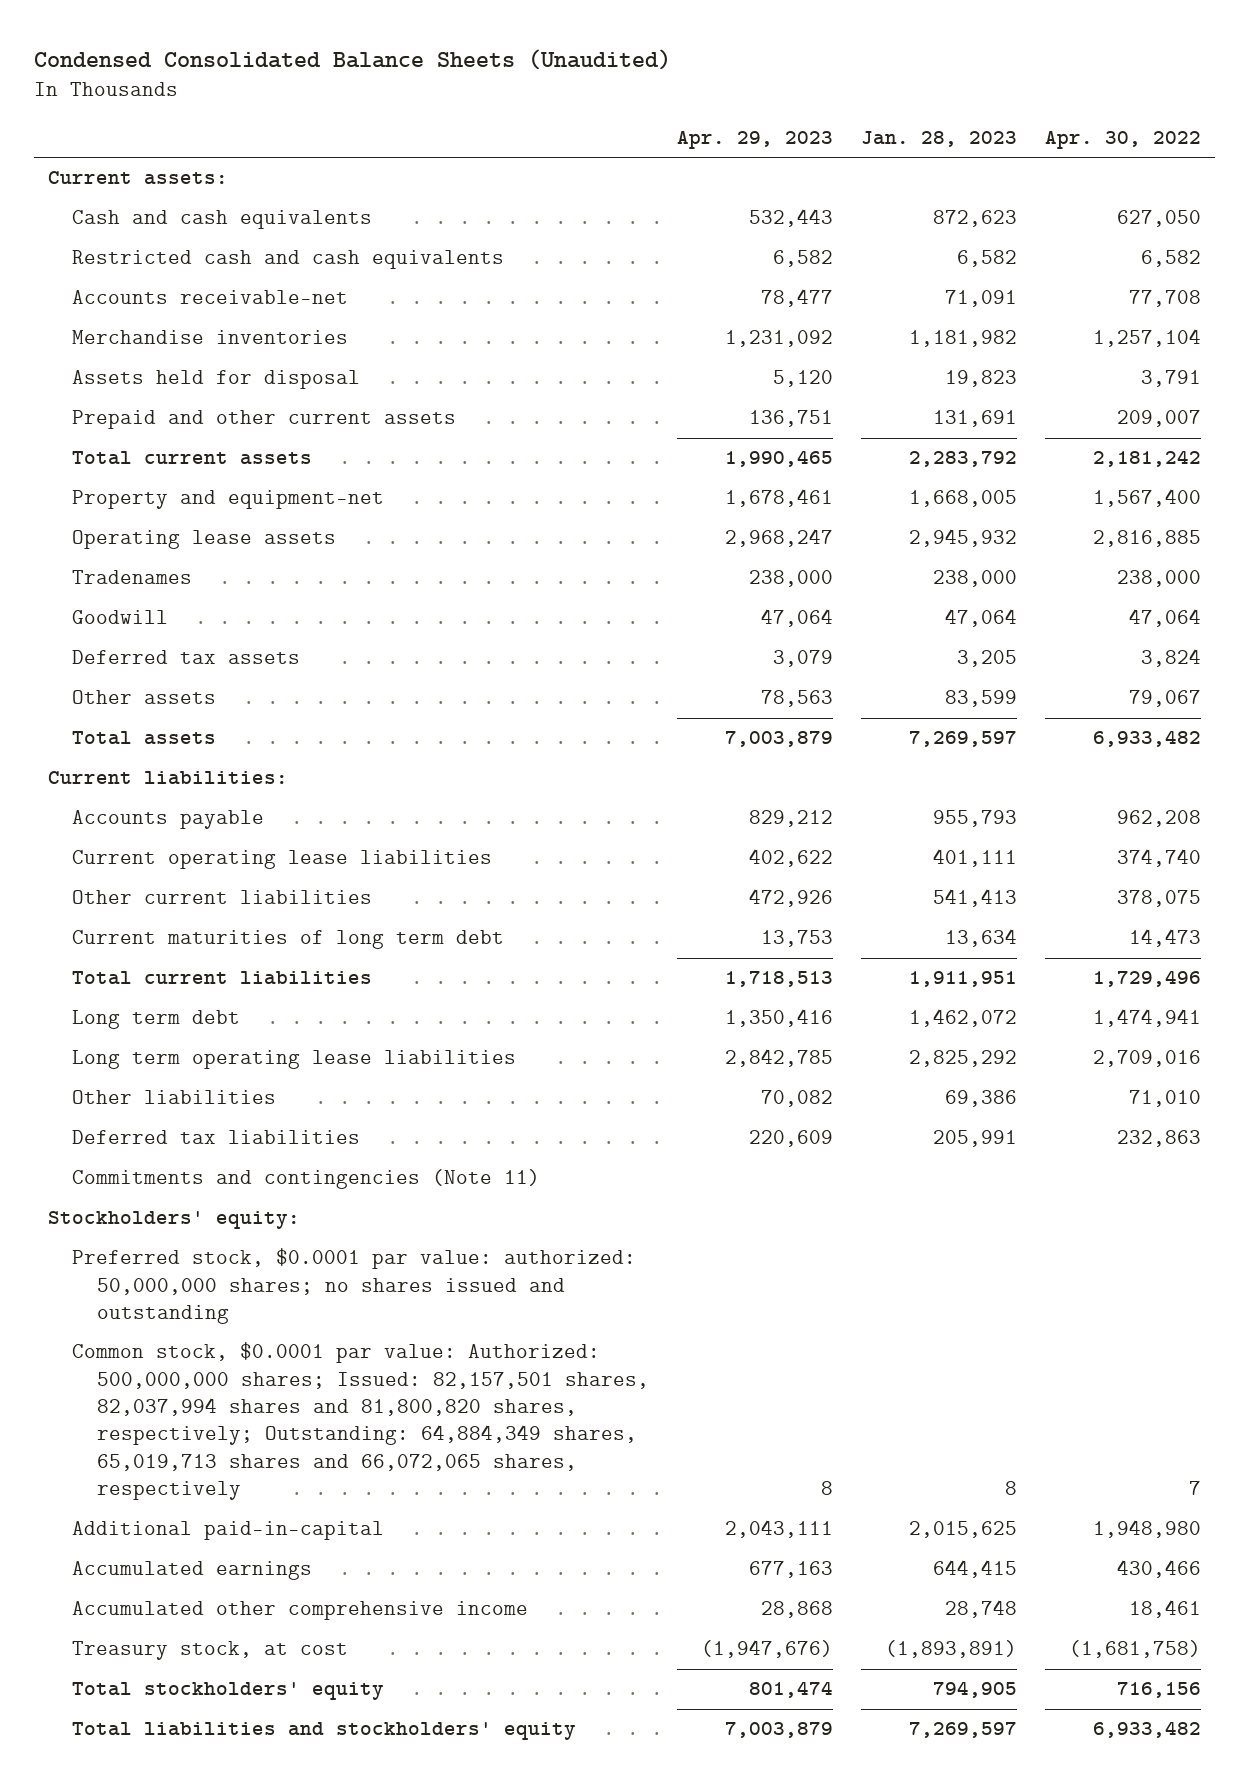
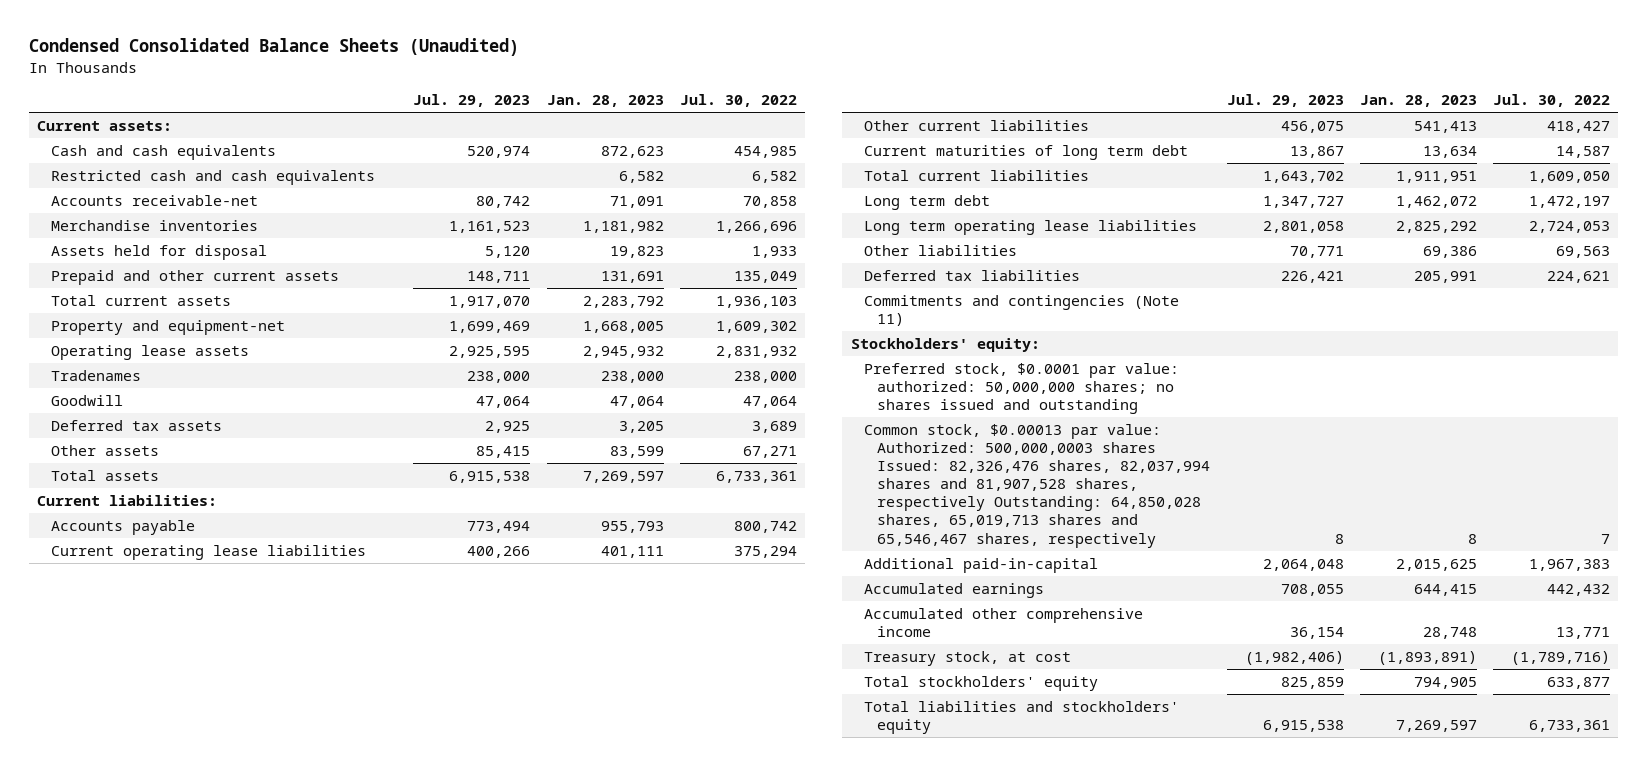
- | Apr. 29, 2023 | Jan. 28, 2023 | Apr. 30, 2022
+ | Jul. 29, 2023 | Jan. 28, 2023 | Jul. 30, 2022
- Common stock, $0.0001 par value: Authorized: 500,000,000 shares; Issued: 82,157,501 shares, 82,037,994 shares and 81,800,820 shares, respectively; Outstanding: 64,884,349 shares, 65,019,713 shares and 66,072,065 shares, respectively | 8 | 8 | 7
+ Common stock, $0.00013 par value: Authorized: 500,000,0003 shares Issued: 82,326,476 shares, 82,037,994 shares and 81,907,528 shares, respectively Outstanding: 64,850,028 shares, 65,019,713 shares and 65,546,467 shares, respectively | 8 | 8 | 7

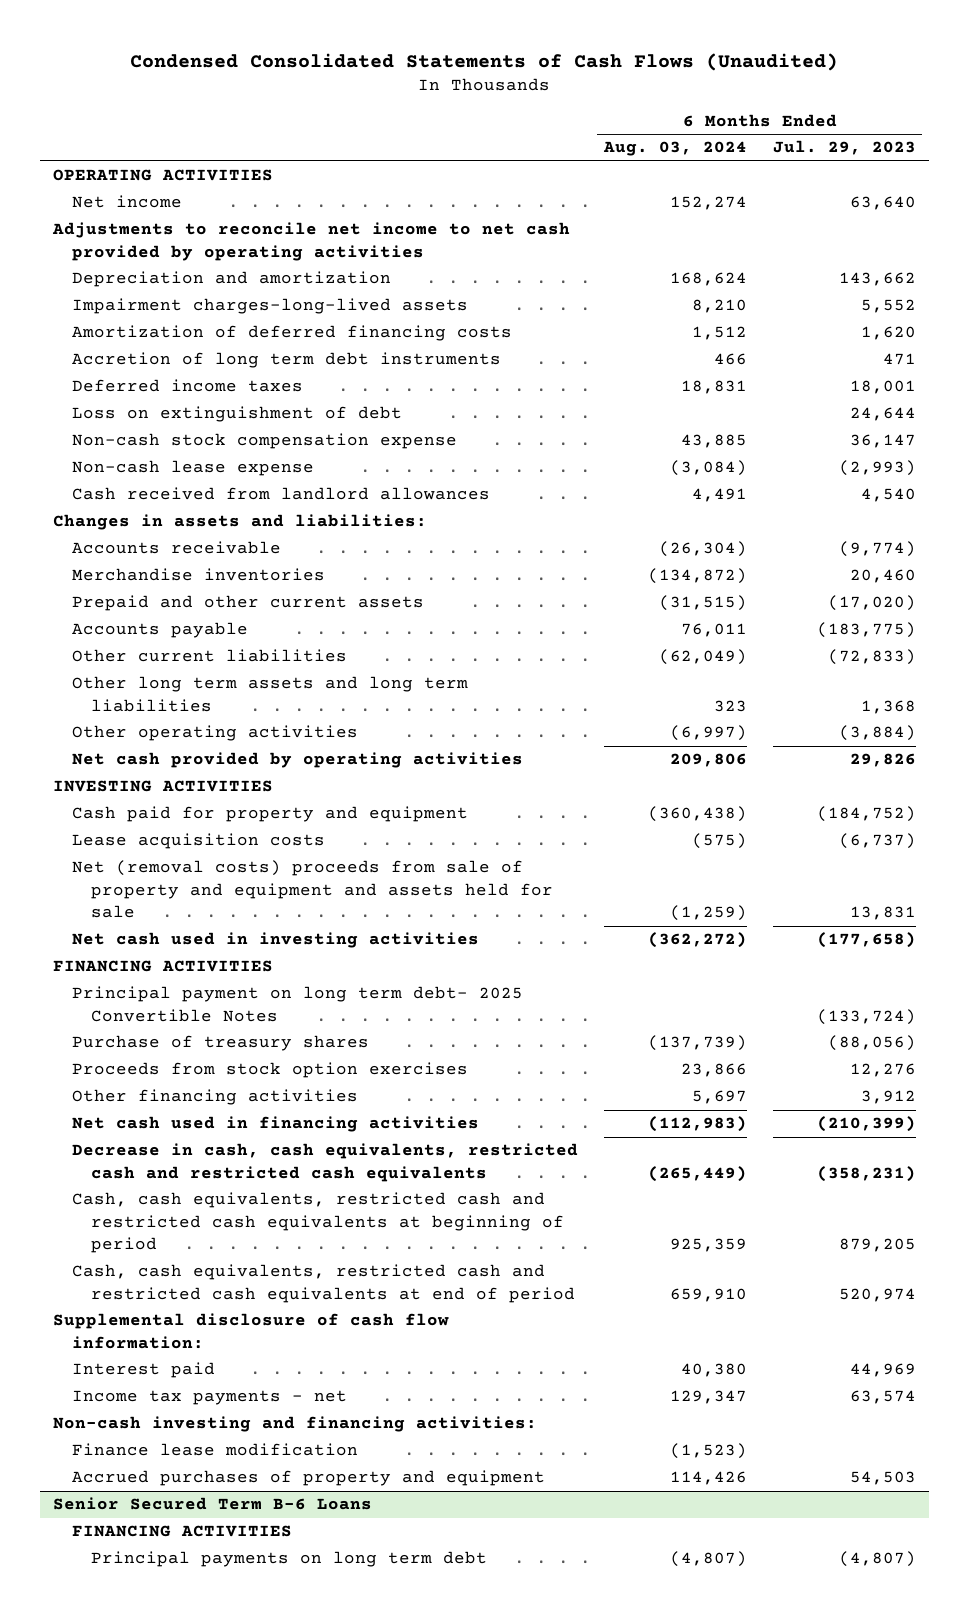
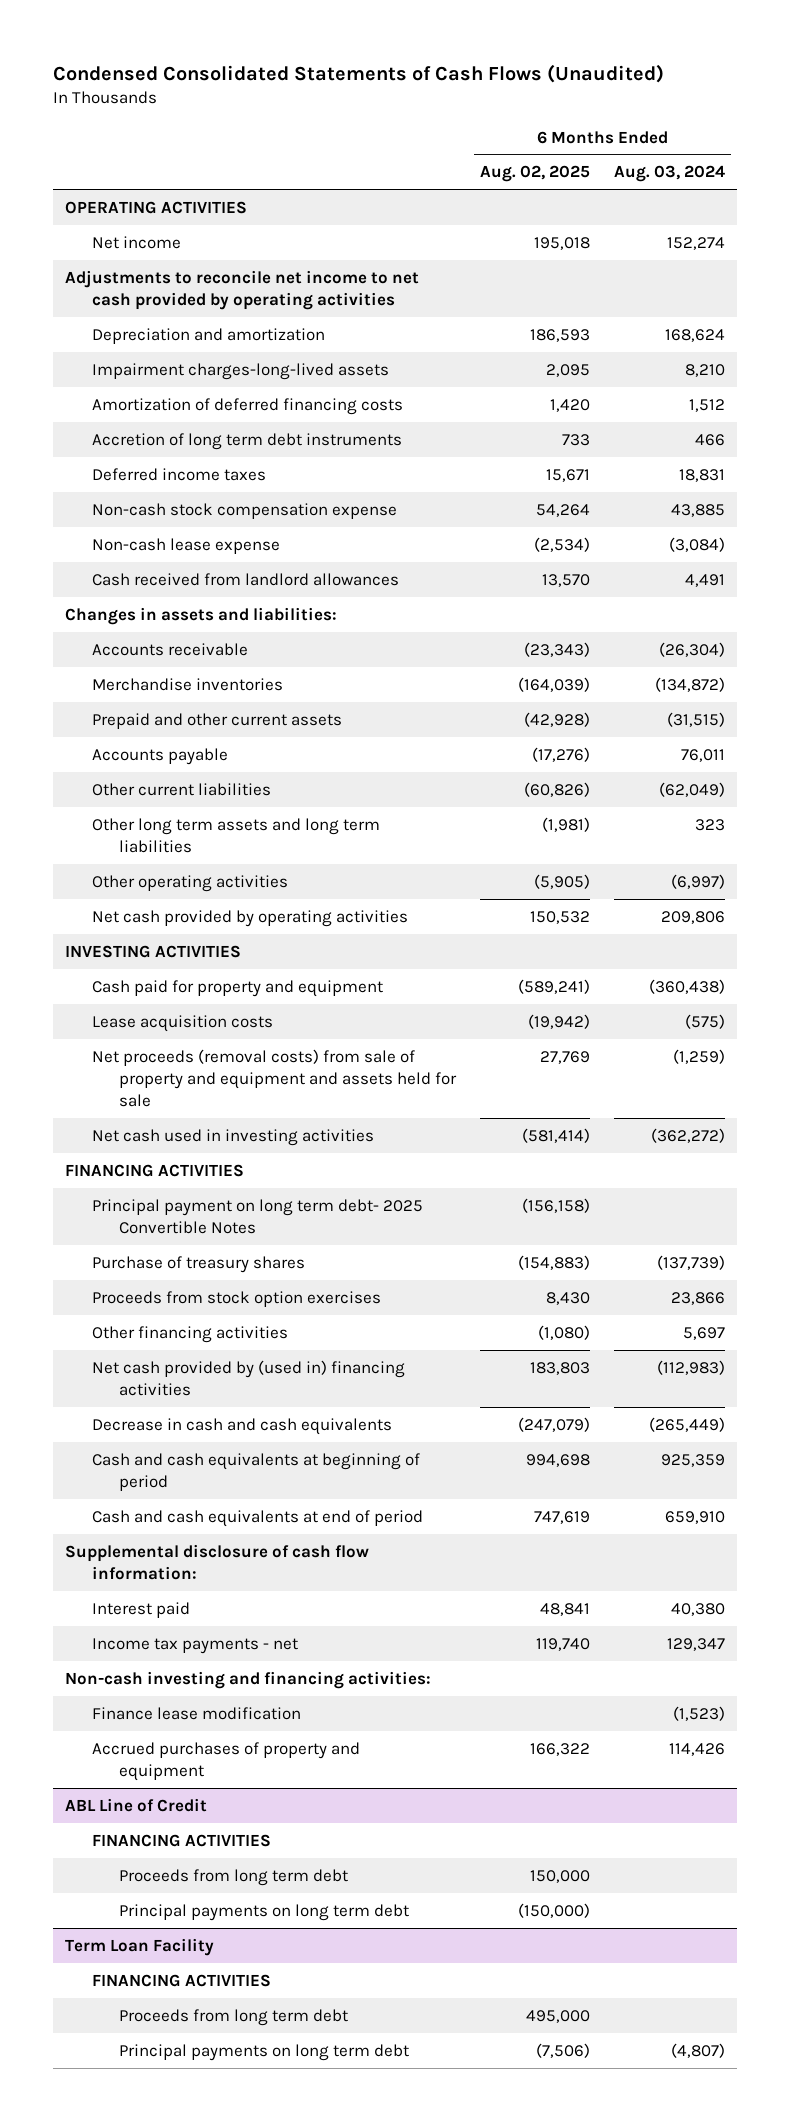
- | 6 Months Ended Aug. 03, 2024 | 6 Months Ended Jul. 29, 2023
+ | 6 Months Ended Aug. 02, 2025 | 6 Months Ended Aug. 03, 2024
- Loss on extinguishment of debt | | 24,644
- Net (removal costs) proceeds from sale of property and equipment and assets held for sale | (1,259) | 13,831
+ Net proceeds (removal costs) from sale of property and equipment and assets held for sale | 27,769 | (1,259)
- Net cash used in financing activities | (112,983) | (210,399)
- Decrease in cash, cash equivalents, restricted cash and restricted cash equivalents | (265,449) | (358,231)
- Cash, cash equivalents, restricted cash and restricted cash equivalents at beginning of period | 925,359 | 879,205
- Cash, cash equivalents, restricted cash and restricted cash equivalents at end of period | 659,910 | 520,974
+ Net cash provided by (used in) financing activities | 183,803 | (112,983)
+ Decrease in cash and cash equivalents | (247,079) | (265,449)
+ Cash and cash equivalents at beginning of period | 994,698 | 925,359
+ Cash and cash equivalents at end of period | 747,619 | 659,910
- Senior Secured Term B-6 Loans
+ ABL Line of Credit
+ Proceeds from long term debt | 150,000 |
+ Principal payments on long term debt | (150,000) |
+ Term Loan Facility
+ FINANCING ACTIVITIES
+ Proceeds from long term debt | 495,000 |

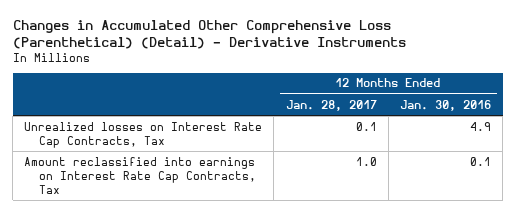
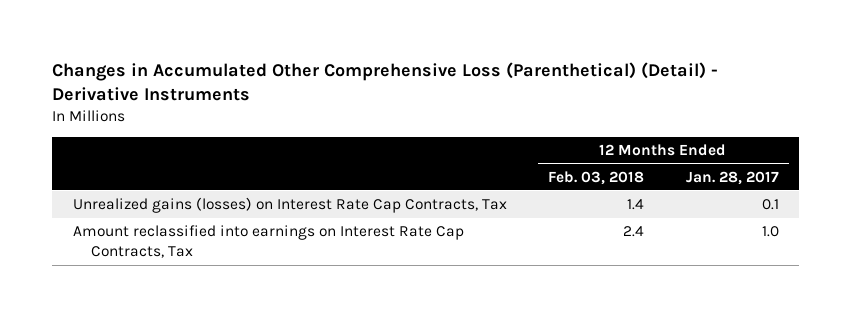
- | 12 Months Ended Jan. 28, 2017 | 12 Months Ended Jan. 30, 2016
+ | 12 Months Ended Feb. 03, 2018 | 12 Months Ended Jan. 28, 2017
- Unrealized losses on Interest Rate Cap Contracts, Tax | 0.1 | 4.9
+ Unrealized gains (losses) on Interest Rate Cap Contracts, Tax | 1.4 | 0.1

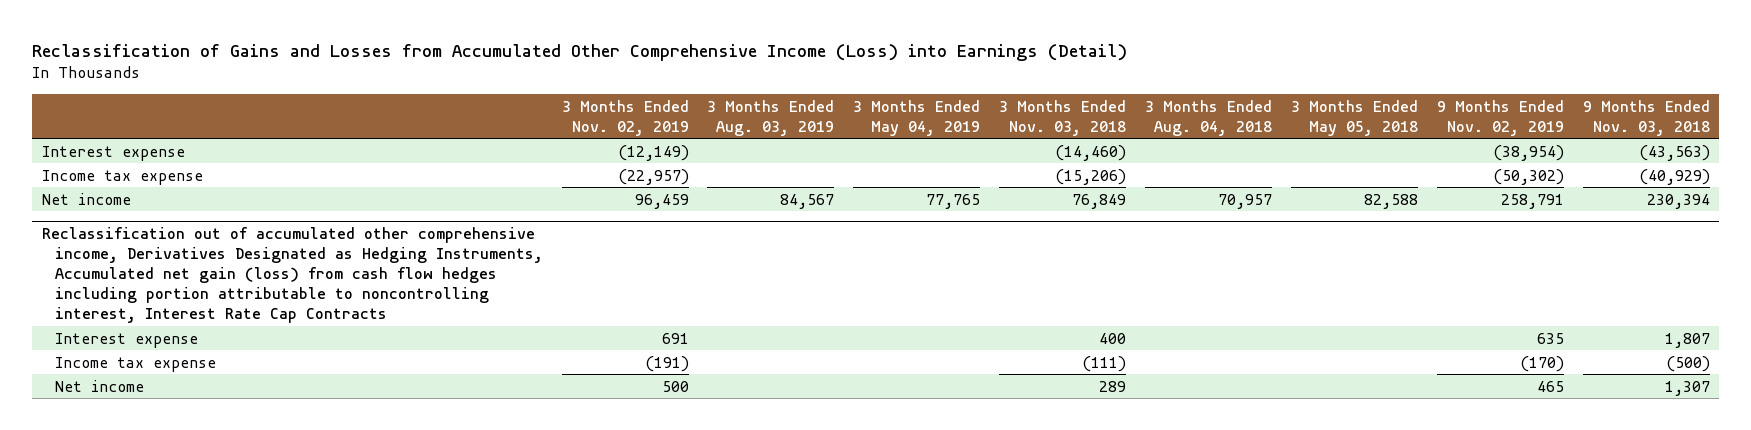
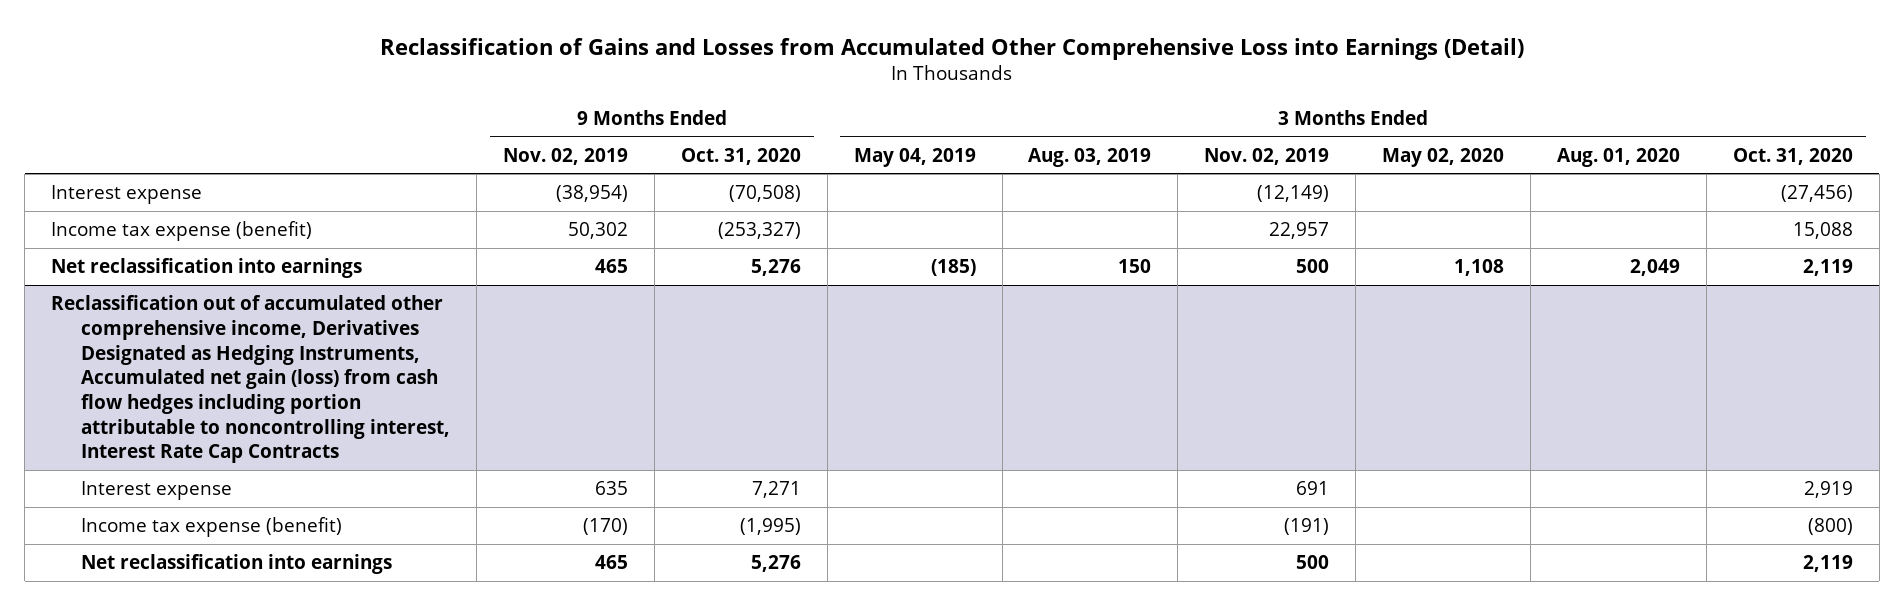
- Reclassification of Gains and Losses from Accumulated Other Comprehensive Income (Loss) into Earnings (Detail)
+ Reclassification of Gains and Losses from Accumulated Other Comprehensive Loss into Earnings (Detail)
- | 3 Months Ended Nov. 02, 2019 | 3 Months Ended Aug. 03, 2019 | 3 Months Ended May 04, 2019 | 3 Months Ended Nov. 03, 2018 | 3 Months Ended Aug. 04, 2018 | 3 Months Ended May 05, 2018 | 9 Months Ended Nov. 02, 2019 | 9 Months Ended Nov. 03, 2018
+ | 9 Months Ended Nov. 02, 2019 | 9 Months Ended Oct. 31, 2020 | 3 Months Ended May 04, 2019 | 3 Months Ended Aug. 03, 2019 | 3 Months Ended Nov. 02, 2019 | 3 Months Ended May 02, 2020 | 3 Months Ended Aug. 01, 2020 | 3 Months Ended Oct. 31, 2020
- Income tax expense | (22,957) | | | (15,206) | | | (50,302) | (40,929)
- Net income | 96,459 | 84,567 | 77,765 | 76,849 | 70,957 | 82,588 | 258,791 | 230,394
+ Income tax expense (benefit) | 50,302 | (253,327) | | | 22,957 | | | 15,088
+ Net reclassification into earnings | 465 | 5,276 | (185) | 150 | 500 | 1,108 | 2,049 | 2,119
@ Reclassification out of accumulated other comprehensive income, Derivatives Designated as Hedging Instruments, Accumulated net gain (loss) from cash flow hedges including portion attributable to noncontrolling interest, Interest Rate Cap Contracts
- Income tax expense | (191) | | | (111) | | | (170) | (500)
- Net income | 500 | | | 289 | | | 465 | 1,307
+ Income tax expense (benefit) | (170) | (1,995) | | | (191) | | | (800)
+ Net reclassification into earnings | 465 | 5,276 | | | 500 | | | 2,119

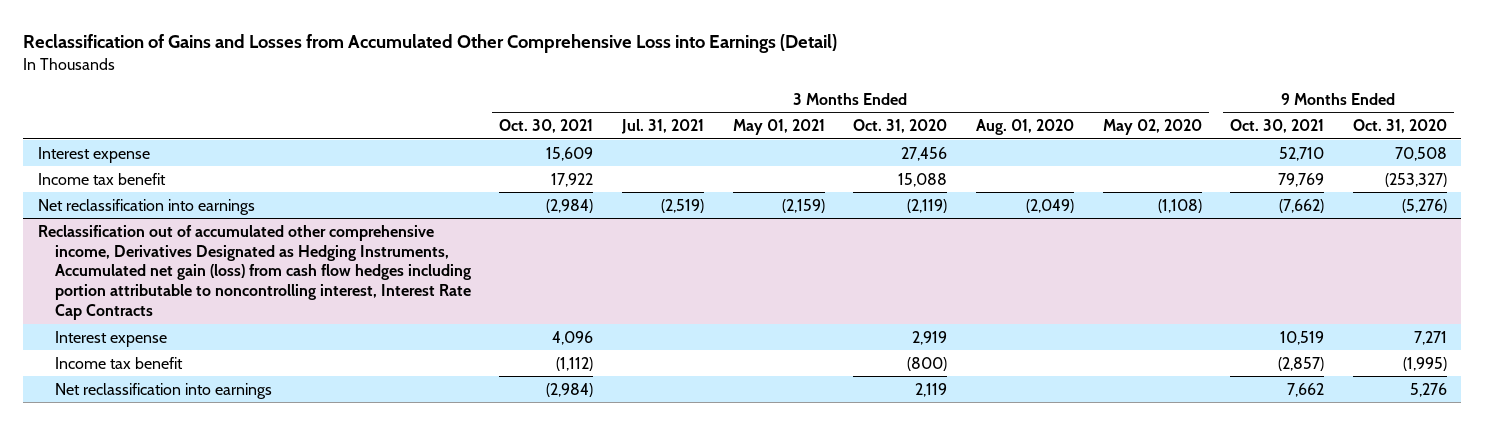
- | 9 Months Ended Nov. 02, 2019 | 9 Months Ended Oct. 31, 2020 | 3 Months Ended May 04, 2019 | 3 Months Ended Aug. 03, 2019 | 3 Months Ended Nov. 02, 2019 | 3 Months Ended May 02, 2020 | 3 Months Ended Aug. 01, 2020 | 3 Months Ended Oct. 31, 2020
+ | 3 Months Ended Oct. 30, 2021 | 3 Months Ended Jul. 31, 2021 | 3 Months Ended May 01, 2021 | 3 Months Ended Oct. 31, 2020 | 3 Months Ended Aug. 01, 2020 | 3 Months Ended May 02, 2020 | 9 Months Ended Oct. 30, 2021 | 9 Months Ended Oct. 31, 2020
- Interest expense | (38,954) | (70,508) | | | (12,149) | | | (27,456)
- Income tax expense (benefit) | 50,302 | (253,327) | | | 22,957 | | | 15,088
- Net reclassification into earnings | 465 | 5,276 | (185) | 150 | 500 | 1,108 | 2,049 | 2,119
+ Interest expense | 15,609 | | | 27,456 | | | 52,710 | 70,508
+ Income tax benefit | 17,922 | | | 15,088 | | | 79,769 | (253,327)
+ Net reclassification into earnings | (2,984) | (2,519) | (2,159) | (2,119) | (2,049) | (1,108) | (7,662) | (5,276)
@ Reclassification out of accumulated other comprehensive income, Derivatives Designated as Hedging Instruments, Accumulated net gain (loss) from cash flow hedges including portion attributable to noncontrolling interest, Interest Rate Cap Contracts
- Income tax expense (benefit) | (170) | (1,995) | | | (191) | | | (800)
+ Income tax benefit | (1,112) | | | (800) | | | (2,857) | (1,995)

